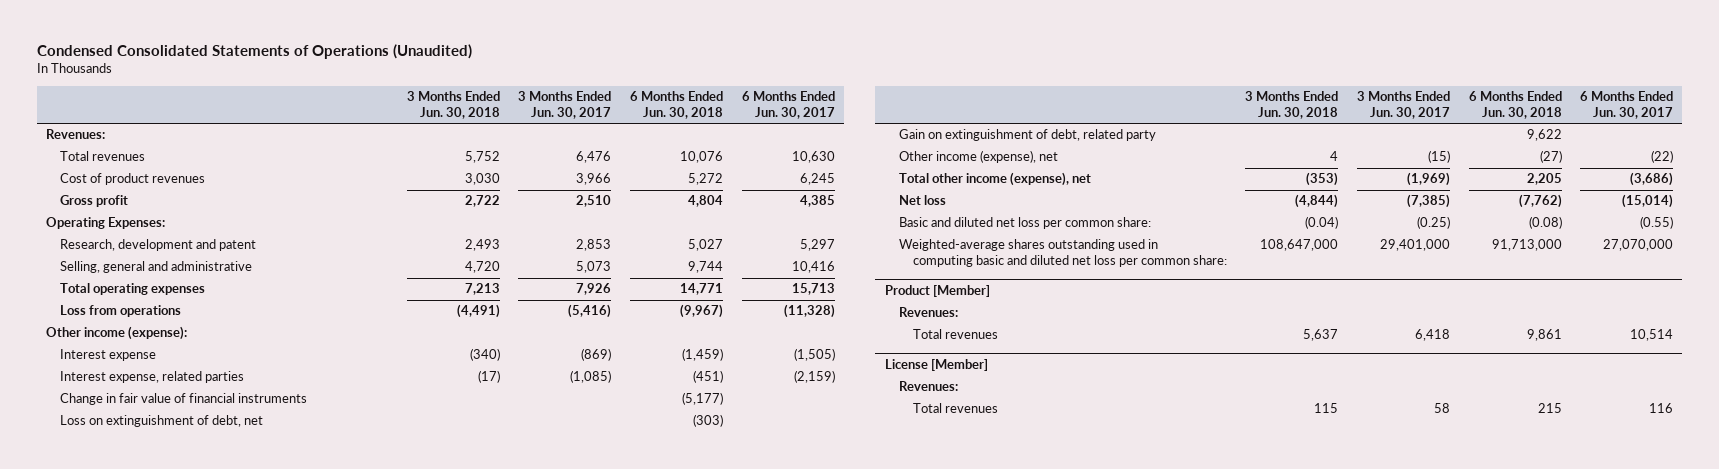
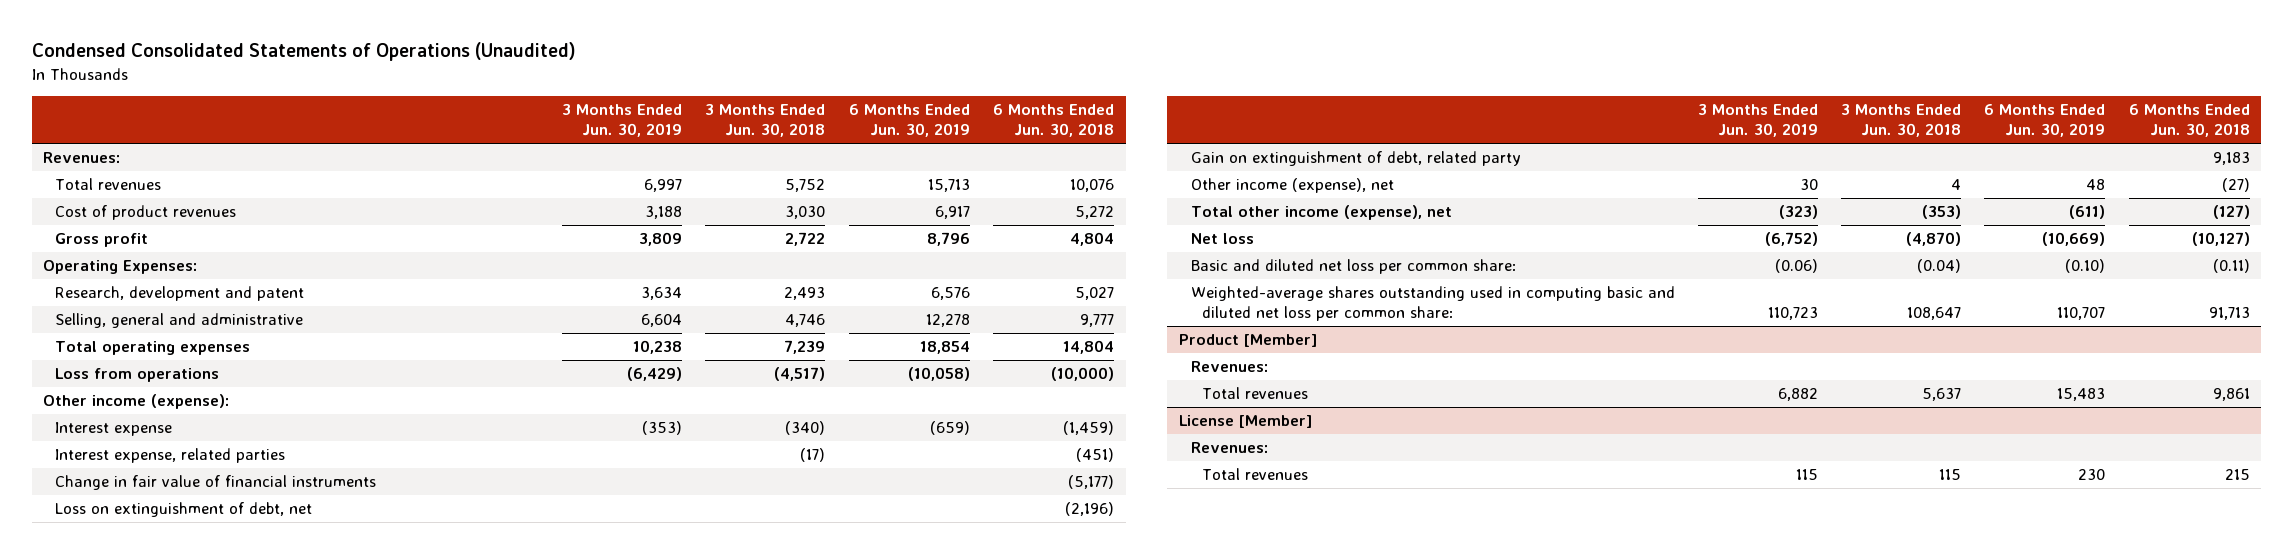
- | 3 Months Ended Jun. 30, 2018 | 3 Months Ended Jun. 30, 2017 | 6 Months Ended Jun. 30, 2018 | 6 Months Ended Jun. 30, 2017
+ | 3 Months Ended Jun. 30, 2019 | 3 Months Ended Jun. 30, 2018 | 6 Months Ended Jun. 30, 2019 | 6 Months Ended Jun. 30, 2018
- Selling, general and administrative | 4,720 | 5,073 | 9,744 | 10,416
- Total operating expenses | 7,213 | 7,926 | 14,771 | 15,713
- Loss from operations | (4,491) | (5,416) | (9,967) | (11,328)
+ Selling, general and administrative | 6,604 | 4,746 | 12,278 | 9,777
+ Total operating expenses | 10,238 | 7,239 | 18,854 | 14,804
+ Loss from operations | (6,429) | (4,517) | (10,058) | (10,000)
- Loss on extinguishment of debt, net | | | (303) |
- Gain on extinguishment of debt, related party | | | 9,622 |
+ Loss on extinguishment of debt, net | | | | (2,196)
+ Gain on extinguishment of debt, related party | | | | 9,183
- Total other income (expense), net | (353) | (1,969) | 2,205 | (3,686)
- Net loss | (4,844) | (7,385) | (7,762) | (15,014)
- Basic and diluted net loss per common share: | (0.04) | (0.25) | (0.08) | (0.55)
- Weighted-average shares outstanding used in computing basic and diluted net loss per common share: | 108,647,000 | 29,401,000 | 91,713,000 | 27,070,000
+ Total other income (expense), net | (323) | (353) | (611) | (127)
+ Net loss | (6,752) | (4,870) | (10,669) | (10,127)
+ Basic and diluted net loss per common share: | (0.06) | (0.04) | (0.10) | (0.11)
+ Weighted-average shares outstanding used in computing basic and diluted net loss per common share: | 110,723 | 108,647 | 110,707 | 91,713

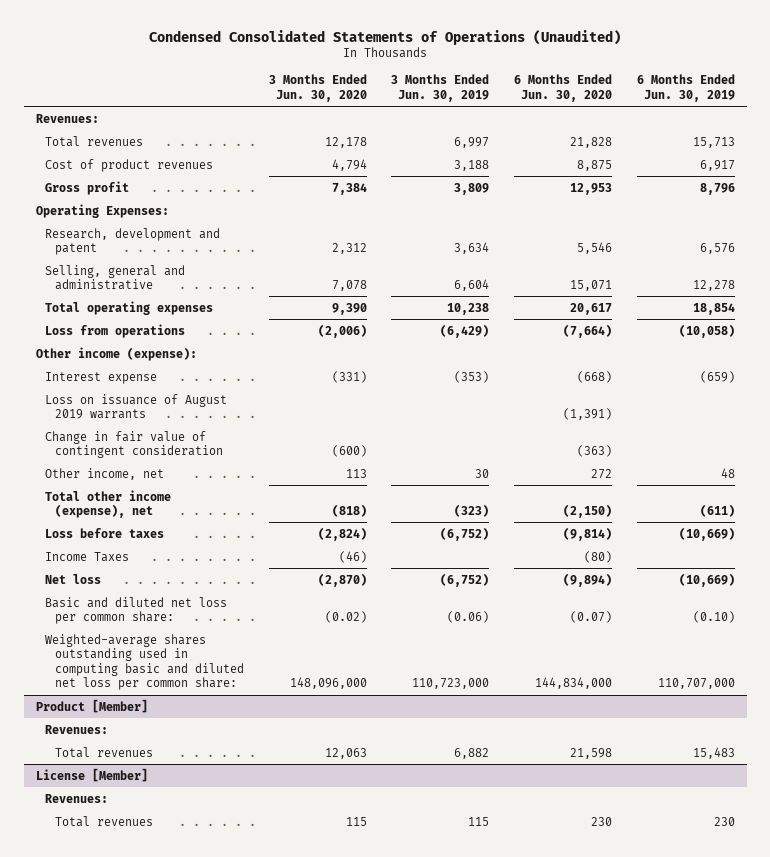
- | 3 Months Ended Jun. 30, 2019 | 3 Months Ended Jun. 30, 2018 | 6 Months Ended Jun. 30, 2019 | 6 Months Ended Jun. 30, 2018
+ | 3 Months Ended Jun. 30, 2020 | 3 Months Ended Jun. 30, 2019 | 6 Months Ended Jun. 30, 2020 | 6 Months Ended Jun. 30, 2019
- Interest expense, related parties | | (17) | | (451)
- Change in fair value of financial instruments | | | | (5,177)
- Loss on extinguishment of debt, net | | | | (2,196)
- Gain on extinguishment of debt, related party | | | | 9,183
- Other income (expense), net | 30 | 4 | 48 | (27)
+ Loss on issuance of August 2019 warrants | | | (1,391) |
+ Change in fair value of contingent consideration | (600) | | (363) |
+ Other income, net | 113 | 30 | 272 | 48
+ Loss before taxes | (2,824) | (6,752) | (9,814) | (10,669)
+ Income Taxes | (46) | | (80) |
- Weighted-average shares outstanding used in computing basic and diluted net loss per common share: | 110,723 | 108,647 | 110,707 | 91,713
+ Weighted-average shares outstanding used in computing basic and diluted net loss per common share: | 148,096,000 | 110,723,000 | 144,834,000 | 110,707,000

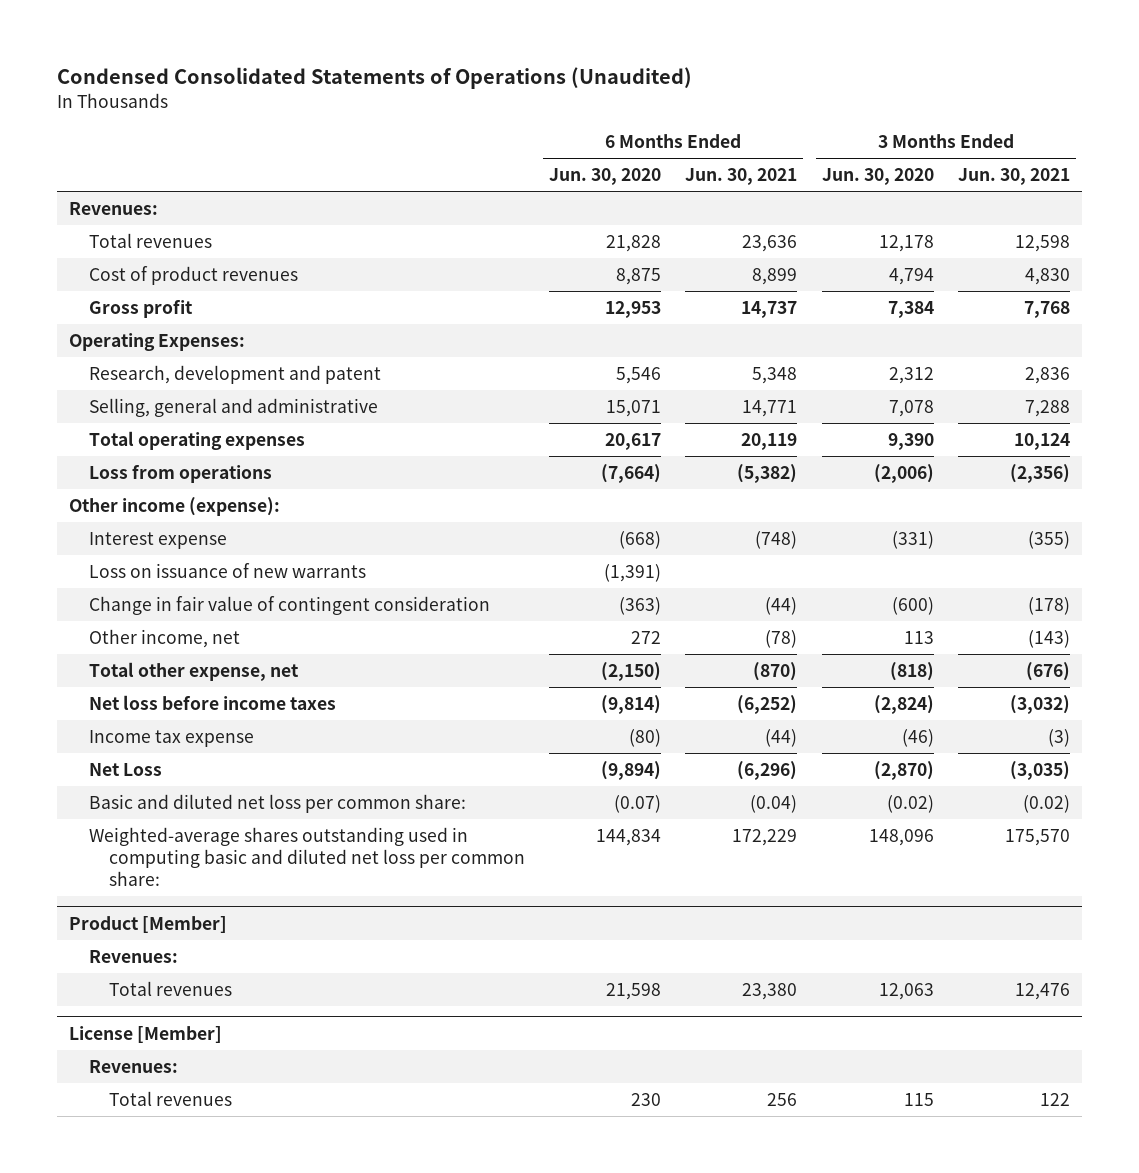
- | 3 Months Ended Jun. 30, 2020 | 3 Months Ended Jun. 30, 2019 | 6 Months Ended Jun. 30, 2020 | 6 Months Ended Jun. 30, 2019
+ | 6 Months Ended Jun. 30, 2020 | 6 Months Ended Jun. 30, 2021 | 3 Months Ended Jun. 30, 2020 | 3 Months Ended Jun. 30, 2021
- Loss on issuance of August 2019 warrants | | | (1,391) |
+ Loss on issuance of new warrants | (1,391) | | |
- Total other income (expense), net | (818) | (323) | (2,150) | (611)
- Loss before taxes | (2,824) | (6,752) | (9,814) | (10,669)
- Income Taxes | (46) | | (80) |
- Net loss | (2,870) | (6,752) | (9,894) | (10,669)
+ Total other expense, net | (2,150) | (870) | (818) | (676)
+ Net loss before income taxes | (9,814) | (6,252) | (2,824) | (3,032)
+ Income tax expense | (80) | (44) | (46) | (3)
+ Net Loss | (9,894) | (6,296) | (2,870) | (3,035)
- Weighted-average shares outstanding used in computing basic and diluted net loss per common share: | 148,096,000 | 110,723,000 | 144,834,000 | 110,707,000
+ Weighted-average shares outstanding used in computing basic and diluted net loss per common share: | 144,834 | 172,229 | 148,096 | 175,570

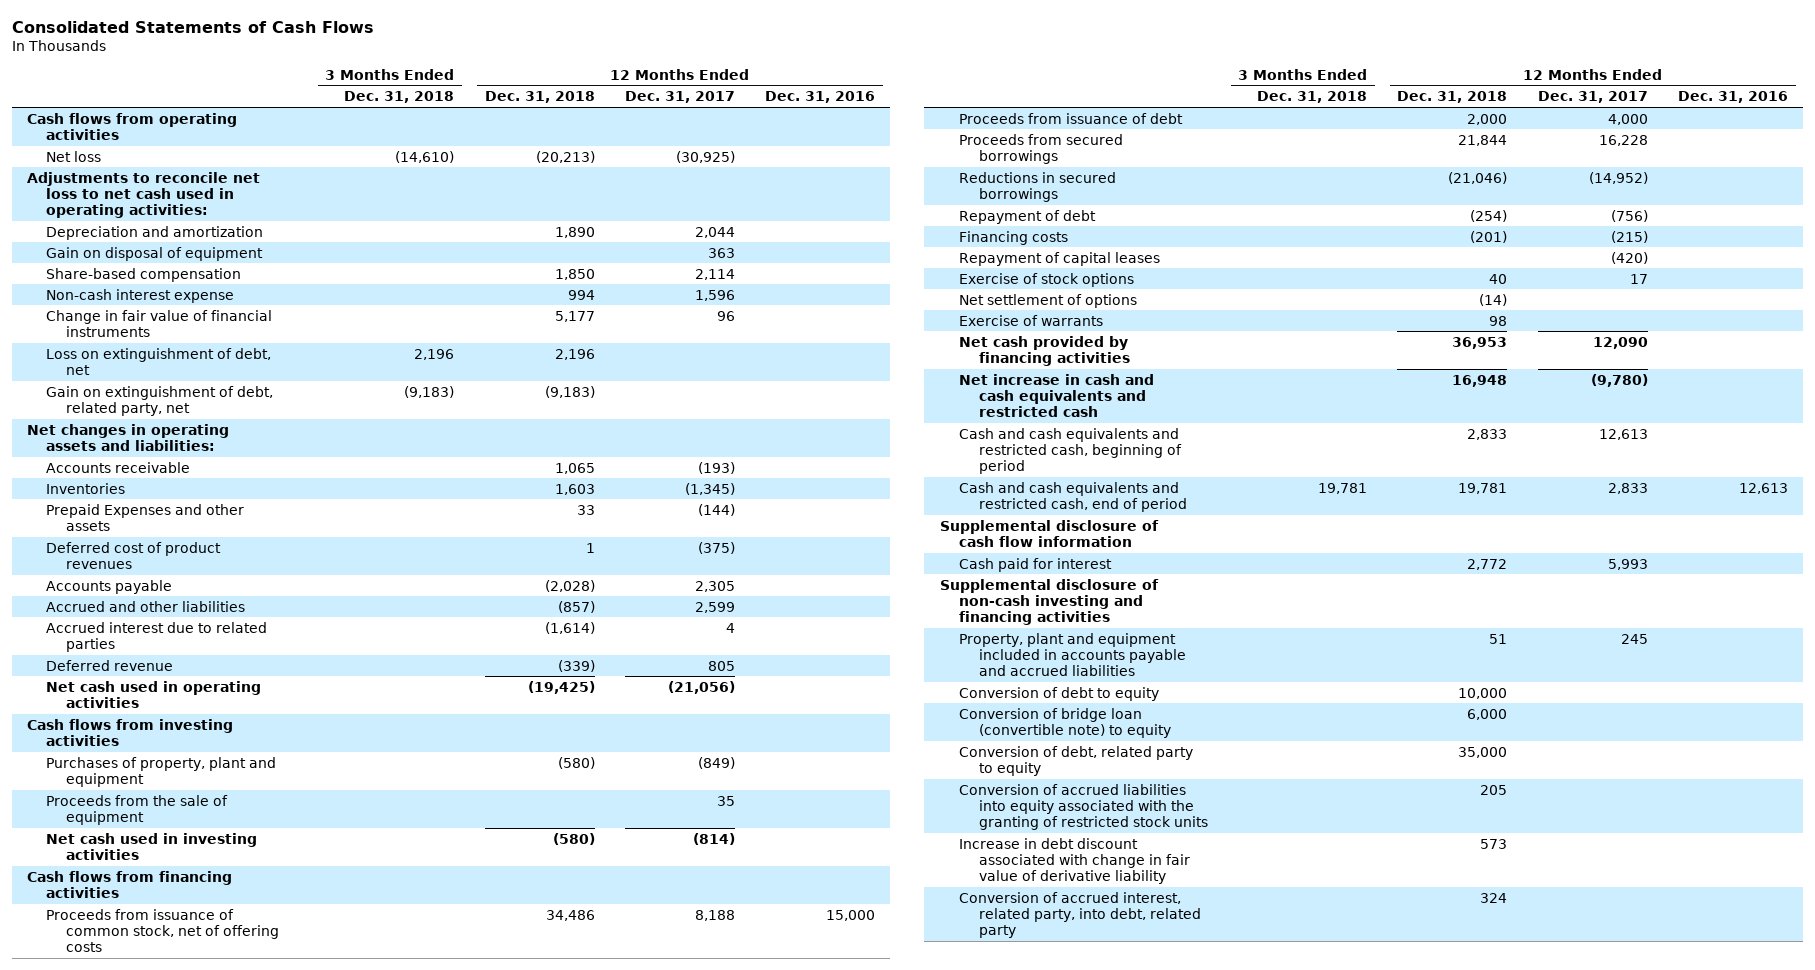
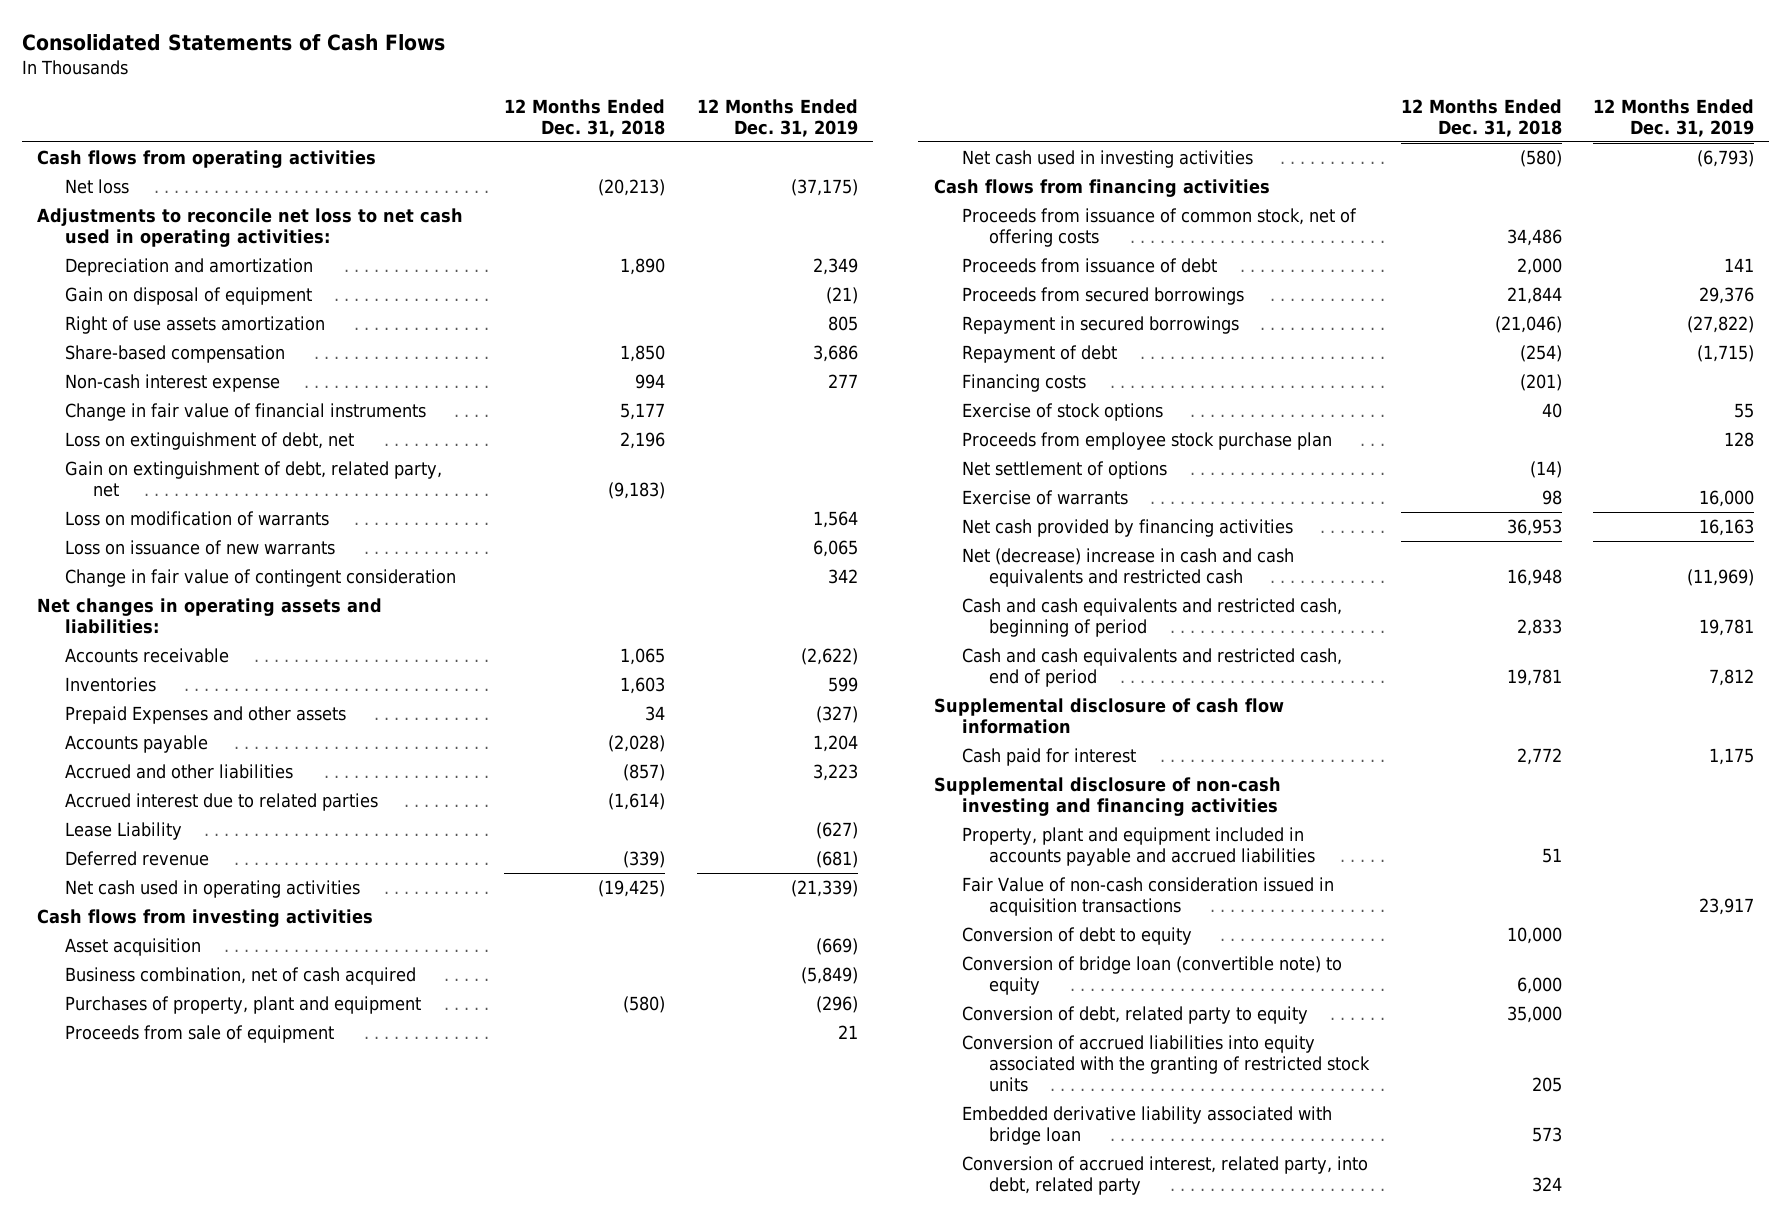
- | 3 Months Ended Dec. 31, 2018 | 12 Months Ended Dec. 31, 2018 | 12 Months Ended Dec. 31, 2017 | 12 Months Ended Dec. 31, 2016
+ | 12 Months Ended Dec. 31, 2018 | 12 Months Ended Dec. 31, 2019
+ Right of use assets amortization | | 805
+ Loss on modification of warrants | | 1,564
+ Loss on issuance of new warrants | | 6,065
+ Change in fair value of contingent consideration | | 342
- Prepaid Expenses and other assets | | 33 | (144) |
- Deferred cost of product revenues | | 1 | (375) |
+ Prepaid Expenses and other assets | 34 | (327)
+ Lease Liability | | (627)
+ Asset acquisition | | (669)
+ Business combination, net of cash acquired | | (5,849)
- Proceeds from the sale of equipment | | | 35 |
+ Proceeds from sale of equipment | | 21
- Reductions in secured borrowings | | (21,046) | (14,952) |
+ Repayment in secured borrowings | (21,046) | (27,822)
- Repayment of capital leases | | | (420) |
+ Proceeds from employee stock purchase plan | | 128
- Net increase in cash and cash equivalents and restricted cash | | 16,948 | (9,780) |
+ Net (decrease) increase in cash and cash equivalents and restricted cash | 16,948 | (11,969)
+ Fair Value of non-cash consideration issued in acquisition transactions | | 23,917
- Increase in debt discount associated with change in fair value of derivative liability | | 573 | |
+ Embedded derivative liability associated with bridge loan | 573 |

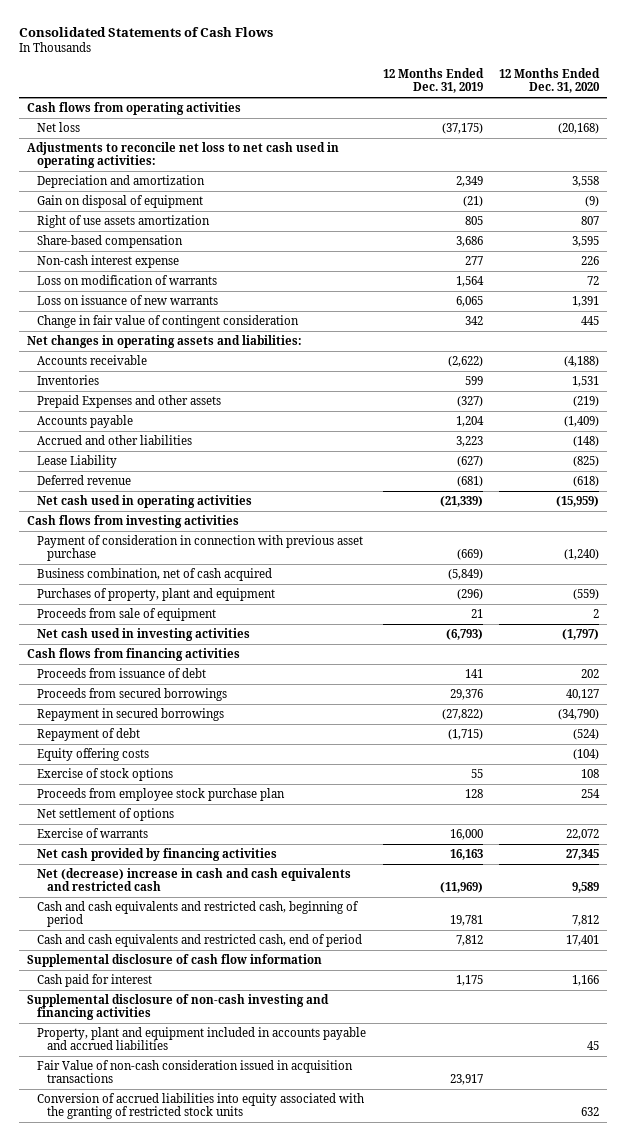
- | 12 Months Ended Dec. 31, 2018 | 12 Months Ended Dec. 31, 2019
+ | 12 Months Ended Dec. 31, 2019 | 12 Months Ended Dec. 31, 2020
- Change in fair value of financial instruments | 5,177 |
- Loss on extinguishment of debt, net | 2,196 |
- Gain on extinguishment of debt, related party, net | (9,183) |
- Accrued interest due to related parties | (1,614) |
- Asset acquisition | | (669)
+ Payment of consideration in connection with previous asset purchase | (669) | (1,240)
- Proceeds from issuance of common stock, net of offering costs | 34,486 |
- Financing costs | (201) |
+ Equity offering costs | | (104)
- Conversion of debt to equity | 10,000 |
- Conversion of bridge loan (convertible note) to equity | 6,000 |
- Conversion of debt, related party to equity | 35,000 |
- Embedded derivative liability associated with bridge loan | 573 |
- Conversion of accrued interest, related party, into debt, related party | 324 |

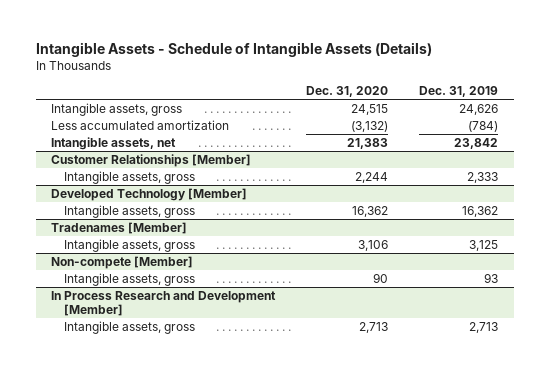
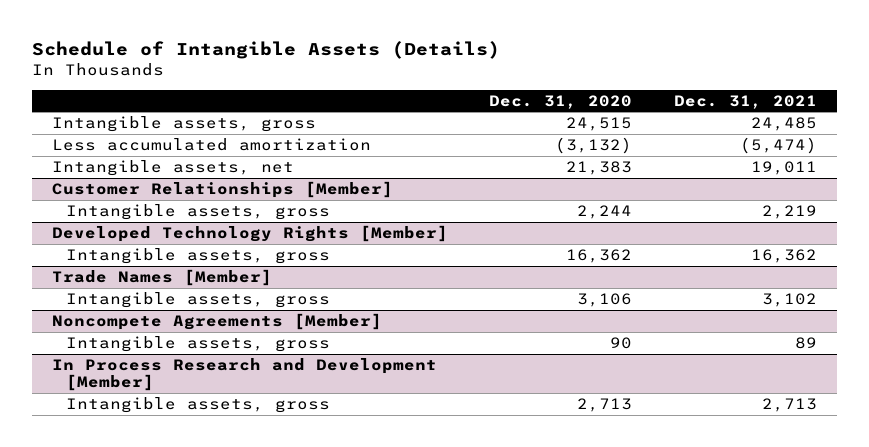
- Intangible Assets - Schedule of Intangible Assets (Details)
+ Schedule of Intangible Assets (Details)
- | Dec. 31, 2020 | Dec. 31, 2019
+ | Dec. 31, 2020 | Dec. 31, 2021
- Developed Technology [Member]
+ Developed Technology Rights [Member]
- Tradenames [Member]
+ Trade Names [Member]
- Non-compete [Member]
+ Noncompete Agreements [Member]

